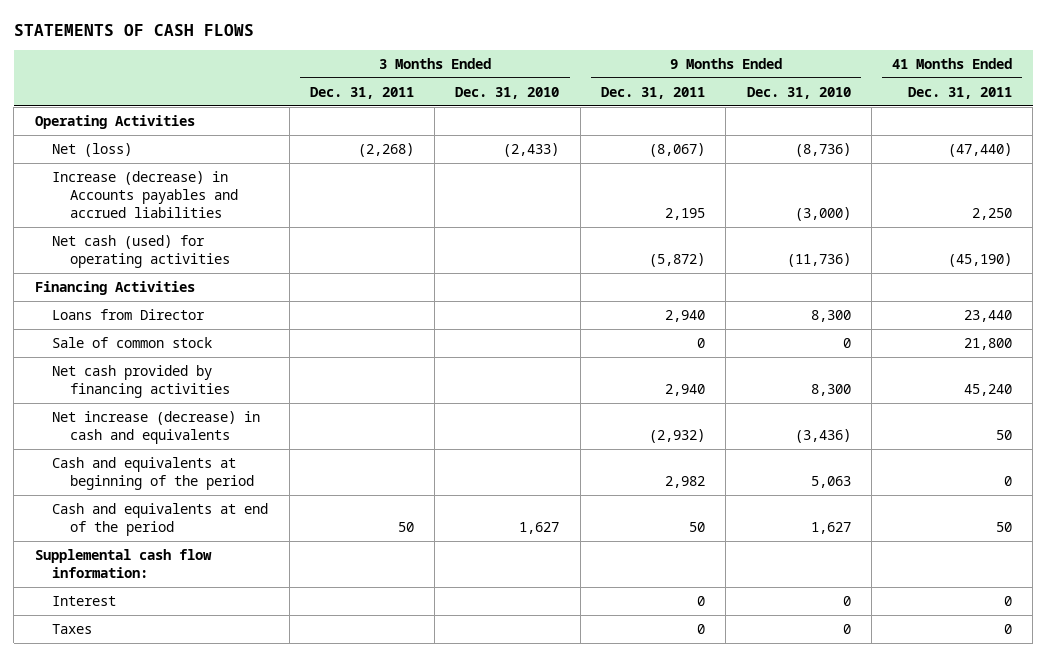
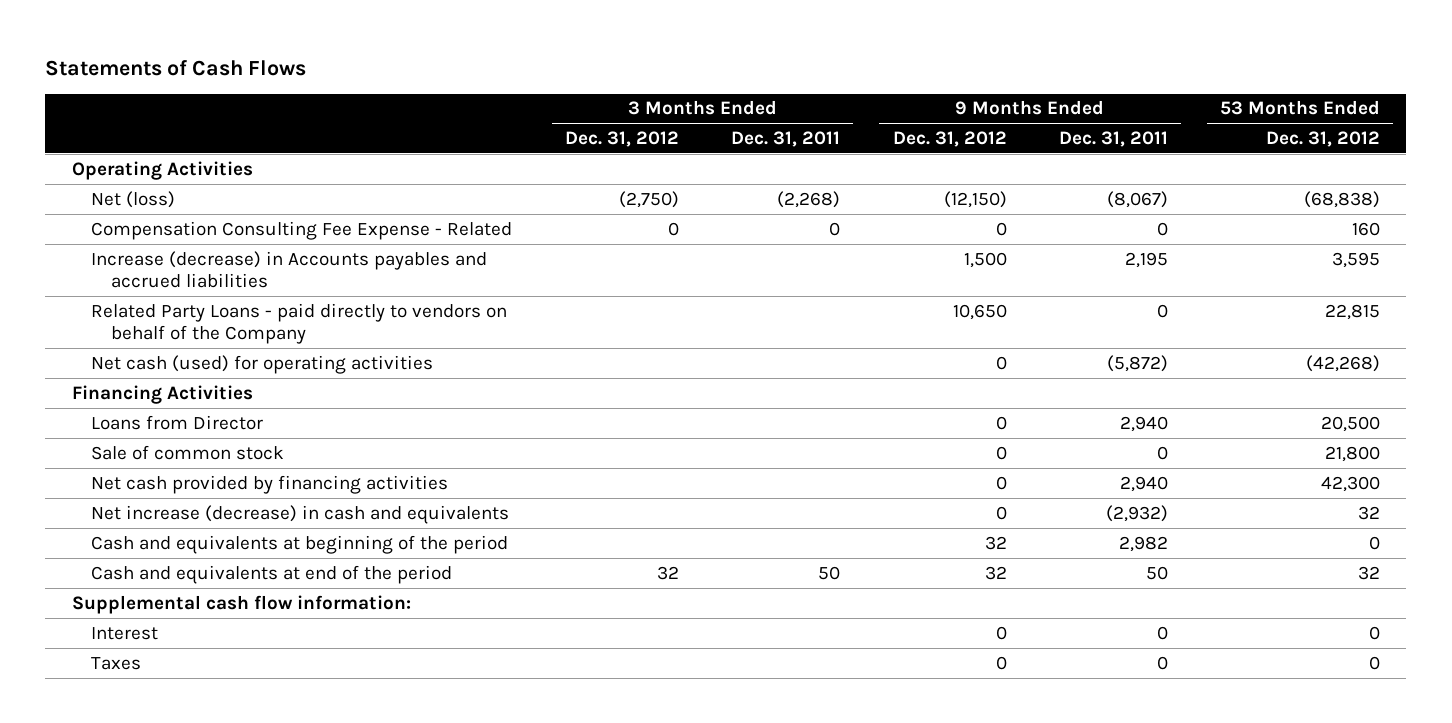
- STATEMENTS OF CASH FLOWS
+ Statements of Cash Flows
- | 3 Months Ended Dec. 31, 2011 | 3 Months Ended Dec. 31, 2010 | 9 Months Ended Dec. 31, 2011 | 9 Months Ended Dec. 31, 2010 | 41 Months Ended Dec. 31, 2011
+ | 3 Months Ended Dec. 31, 2012 | 3 Months Ended Dec. 31, 2011 | 9 Months Ended Dec. 31, 2012 | 9 Months Ended Dec. 31, 2011 | 53 Months Ended Dec. 31, 2012
+ Compensation Consulting Fee Expense - Related | 0 | 0 | 0 | 0 | 160
+ Related Party Loans - paid directly to vendors on behalf of the Company | | | 10,650 | 0 | 22,815

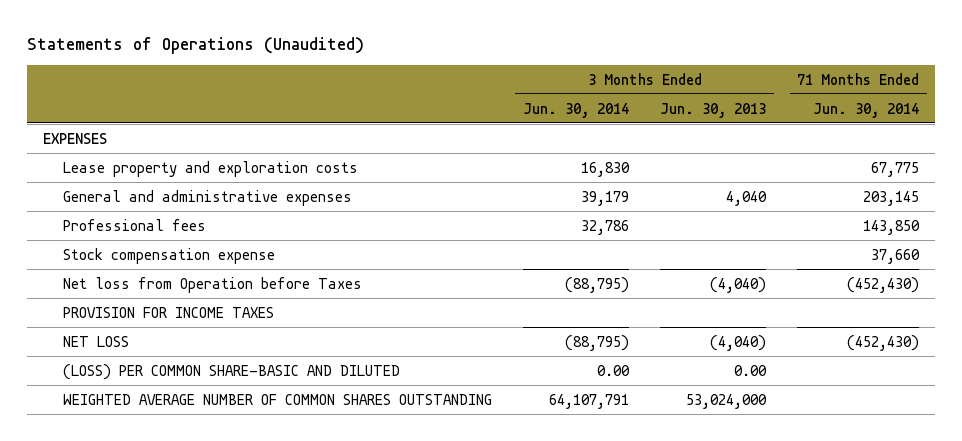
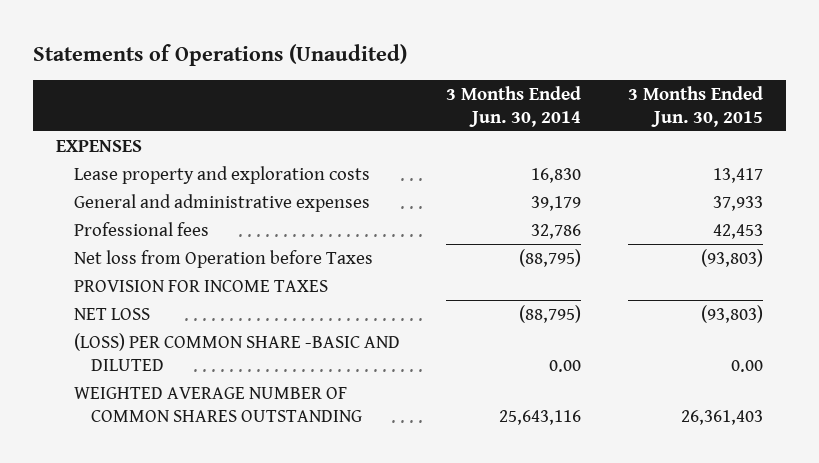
- | 3 Months Ended Jun. 30, 2014 | 3 Months Ended Jun. 30, 2013 | 71 Months Ended Jun. 30, 2014
+ | 3 Months Ended Jun. 30, 2014 | 3 Months Ended Jun. 30, 2015
- Stock compensation expense | | | 37,660
- (LOSS) PER COMMON SHARE-BASIC AND DILUTED | 0.00 | 0.00 |
- WEIGHTED AVERAGE NUMBER OF COMMON SHARES OUTSTANDING | 64,107,791 | 53,024,000 |
+ (LOSS) PER COMMON SHARE -BASIC AND DILUTED | 0.00 | 0.00
+ WEIGHTED AVERAGE NUMBER OF COMMON SHARES OUTSTANDING | 25,643,116 | 26,361,403

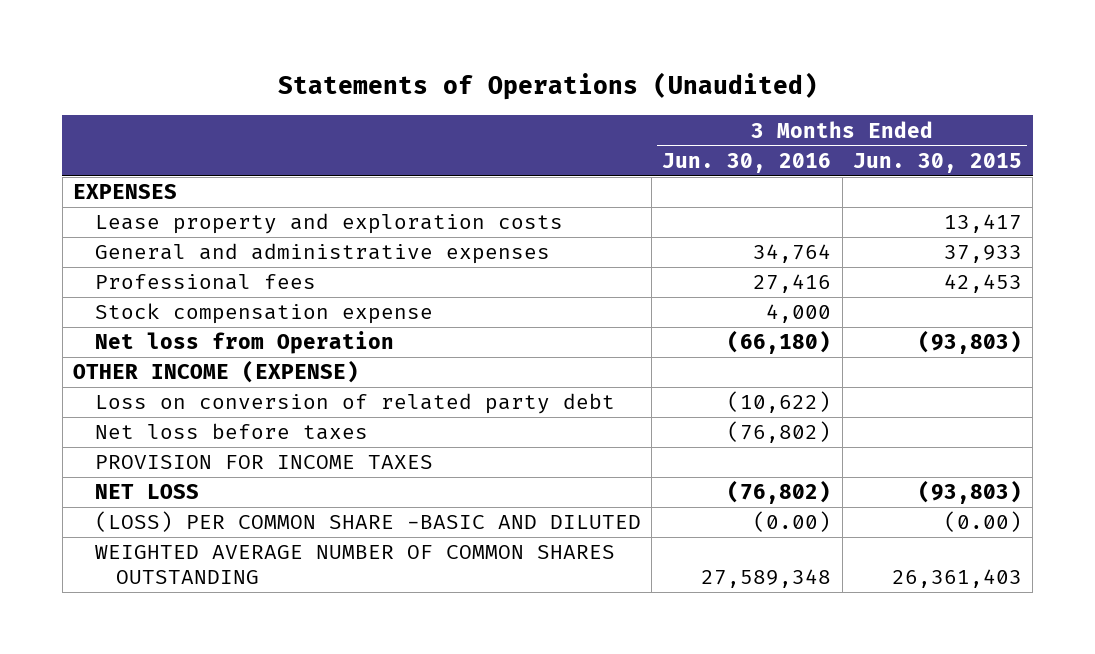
- | 3 Months Ended Jun. 30, 2014 | 3 Months Ended Jun. 30, 2015
+ | 3 Months Ended Jun. 30, 2016 | 3 Months Ended Jun. 30, 2015
- Net loss from Operation before Taxes | (88,795) | (93,803)
+ Stock compensation expense | 4,000 |
+ Net loss from Operation | (66,180) | (93,803)
+ OTHER INCOME (EXPENSE)
+ Loss on conversion of related party debt | (10,622) |
+ Net loss before taxes | (76,802) |
- (LOSS) PER COMMON SHARE -BASIC AND DILUTED | 0.00 | 0.00
+ (LOSS) PER COMMON SHARE -BASIC AND DILUTED | (0.00) | (0.00)

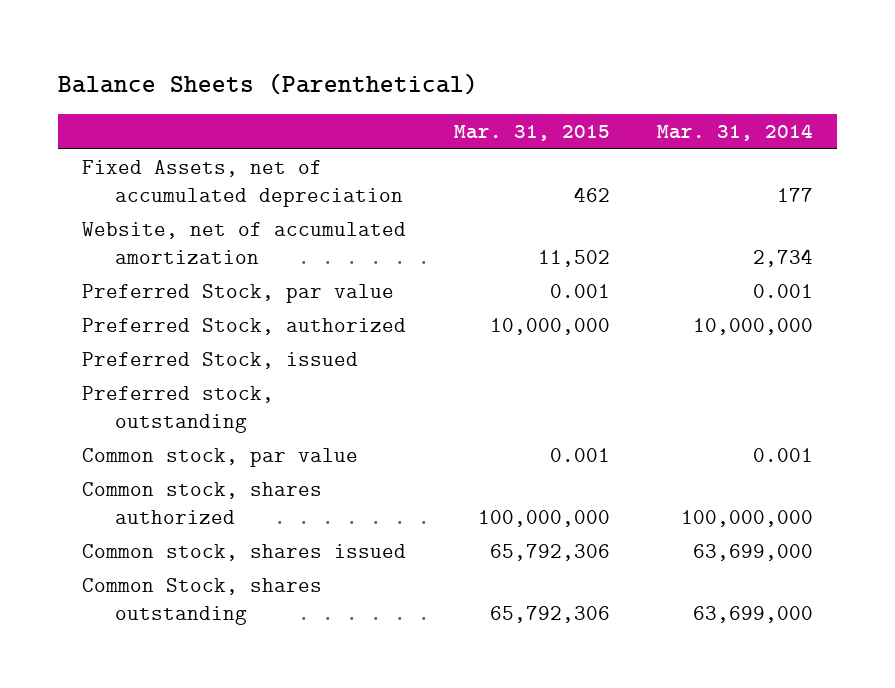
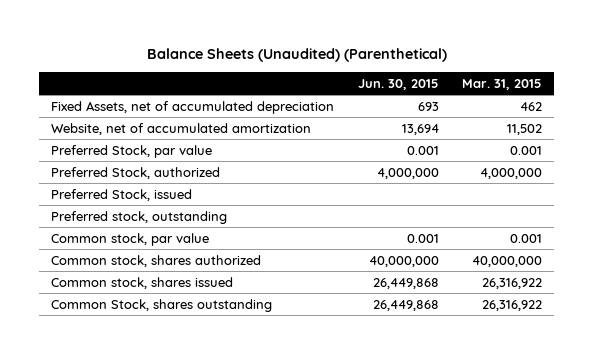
- Balance Sheets (Parenthetical)
+ Balance Sheets (Unaudited) (Parenthetical)
- | Mar. 31, 2015 | Mar. 31, 2014
+ | Jun. 30, 2015 | Mar. 31, 2015
- Preferred Stock, authorized | 10,000,000 | 10,000,000
+ Preferred Stock, authorized | 4,000,000 | 4,000,000
- Common stock, shares authorized | 100,000,000 | 100,000,000
- Common stock, shares issued | 65,792,306 | 63,699,000
- Common Stock, shares outstanding | 65,792,306 | 63,699,000
+ Common stock, shares authorized | 40,000,000 | 40,000,000
+ Common stock, shares issued | 26,449,868 | 26,316,922
+ Common Stock, shares outstanding | 26,449,868 | 26,316,922

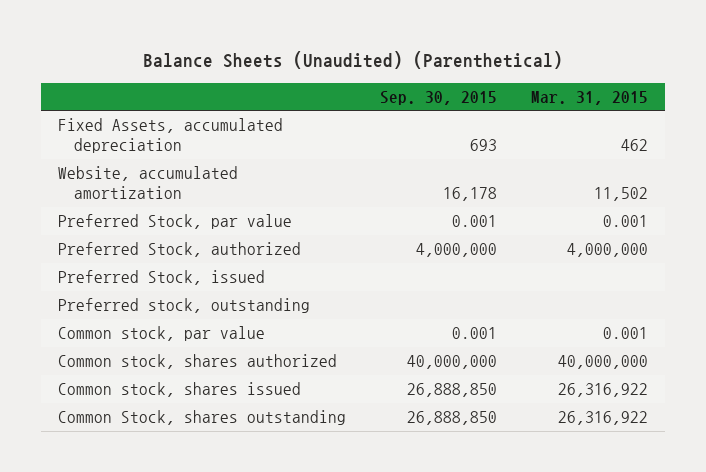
- | Jun. 30, 2015 | Mar. 31, 2015
+ | Sep. 30, 2015 | Mar. 31, 2015
- Fixed Assets, net of accumulated depreciation | 693 | 462
- Website, net of accumulated amortization | 13,694 | 11,502
+ Fixed Assets, accumulated depreciation | 693 | 462
+ Website, accumulated amortization | 16,178 | 11,502

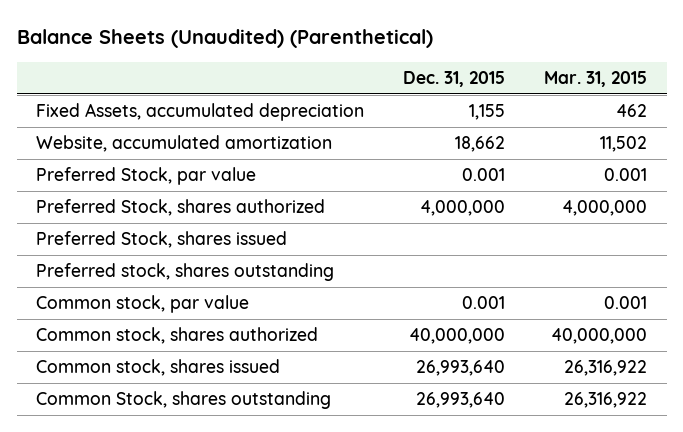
- | Sep. 30, 2015 | Mar. 31, 2015
+ | Dec. 31, 2015 | Mar. 31, 2015
- Preferred Stock, authorized | 4,000,000 | 4,000,000
- Preferred Stock, issued
- Preferred stock, outstanding
+ Preferred Stock, shares authorized | 4,000,000 | 4,000,000
+ Preferred Stock, shares issued
+ Preferred stock, shares outstanding

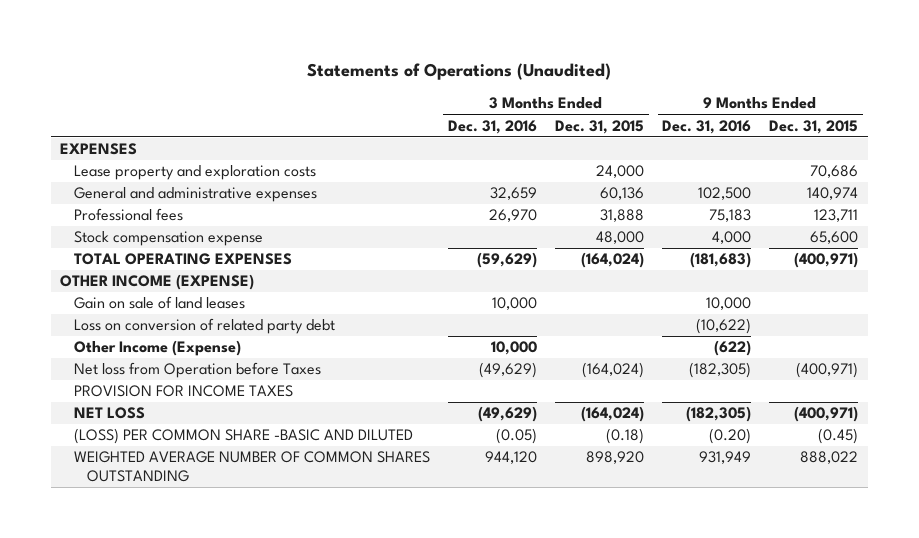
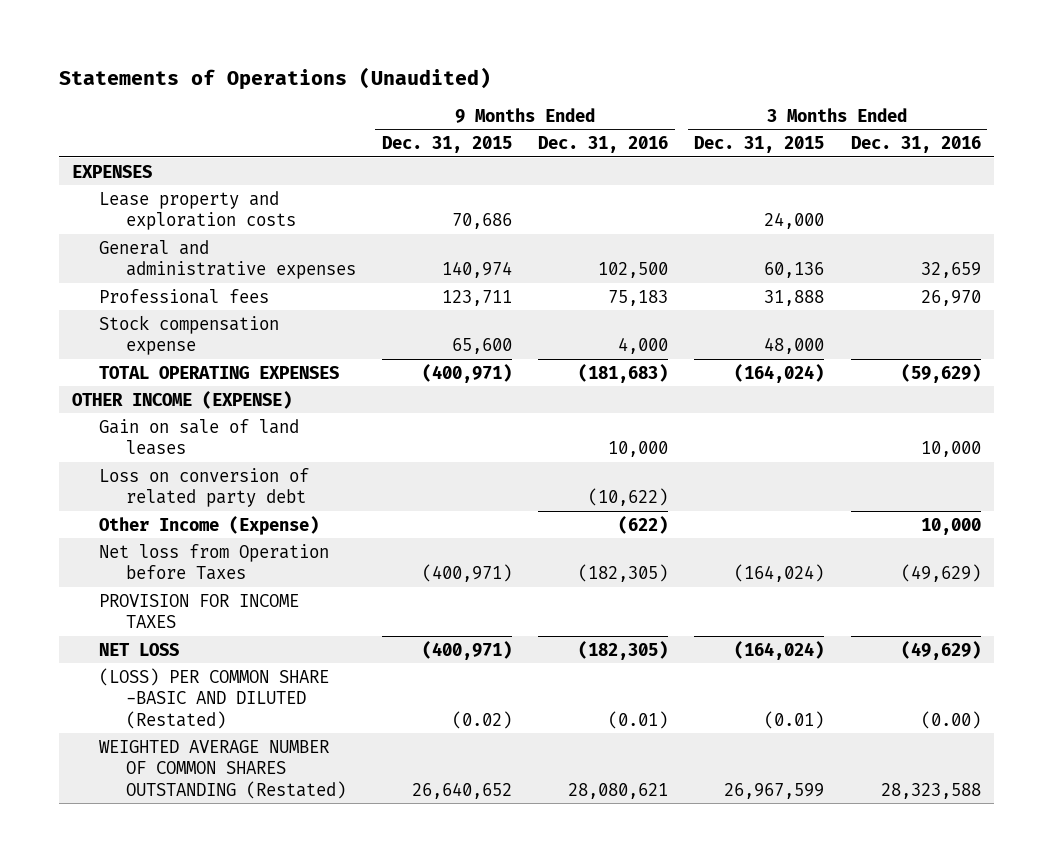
- | 3 Months Ended Dec. 31, 2016 | 3 Months Ended Dec. 31, 2015 | 9 Months Ended Dec. 31, 2016 | 9 Months Ended Dec. 31, 2015
+ | 9 Months Ended Dec. 31, 2015 | 9 Months Ended Dec. 31, 2016 | 3 Months Ended Dec. 31, 2015 | 3 Months Ended Dec. 31, 2016
- (LOSS) PER COMMON SHARE -BASIC AND DILUTED | (0.05) | (0.18) | (0.20) | (0.45)
- WEIGHTED AVERAGE NUMBER OF COMMON SHARES OUTSTANDING | 944,120 | 898,920 | 931,949 | 888,022
+ (LOSS) PER COMMON SHARE -BASIC AND DILUTED (Restated) | (0.02) | (0.01) | (0.01) | (0.00)
+ WEIGHTED AVERAGE NUMBER OF COMMON SHARES OUTSTANDING (Restated) | 26,640,652 | 28,080,621 | 26,967,599 | 28,323,588

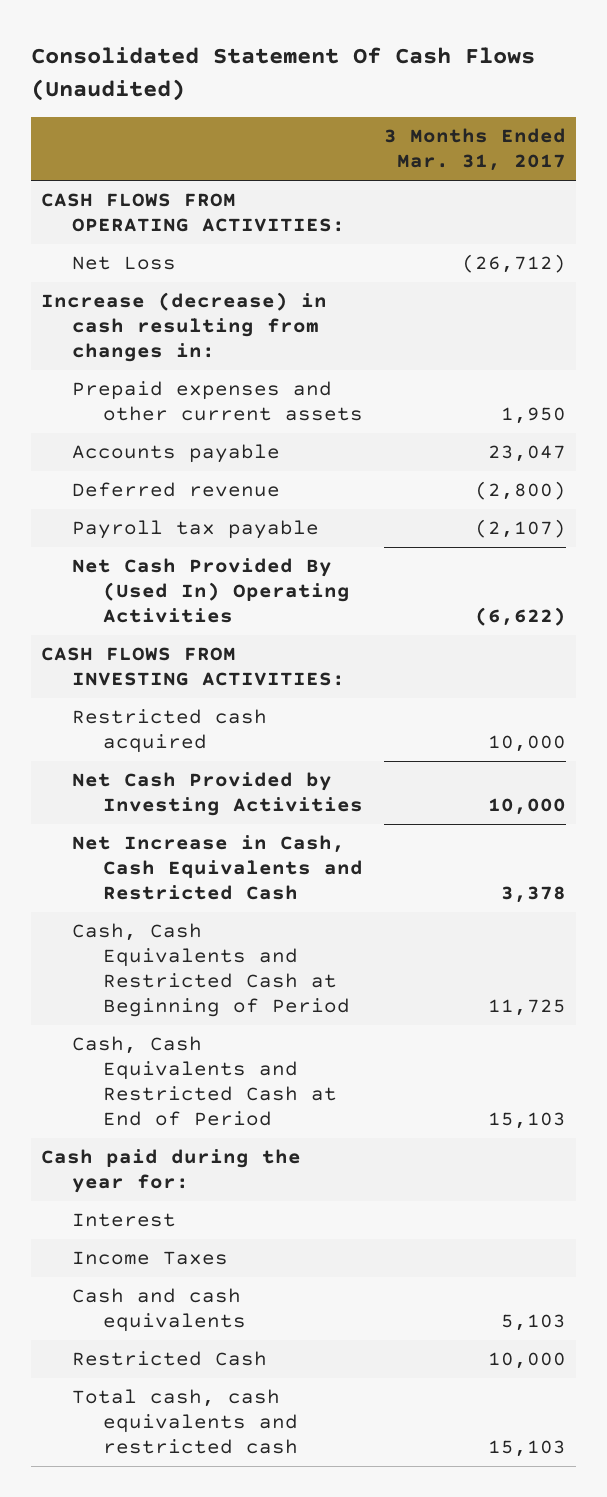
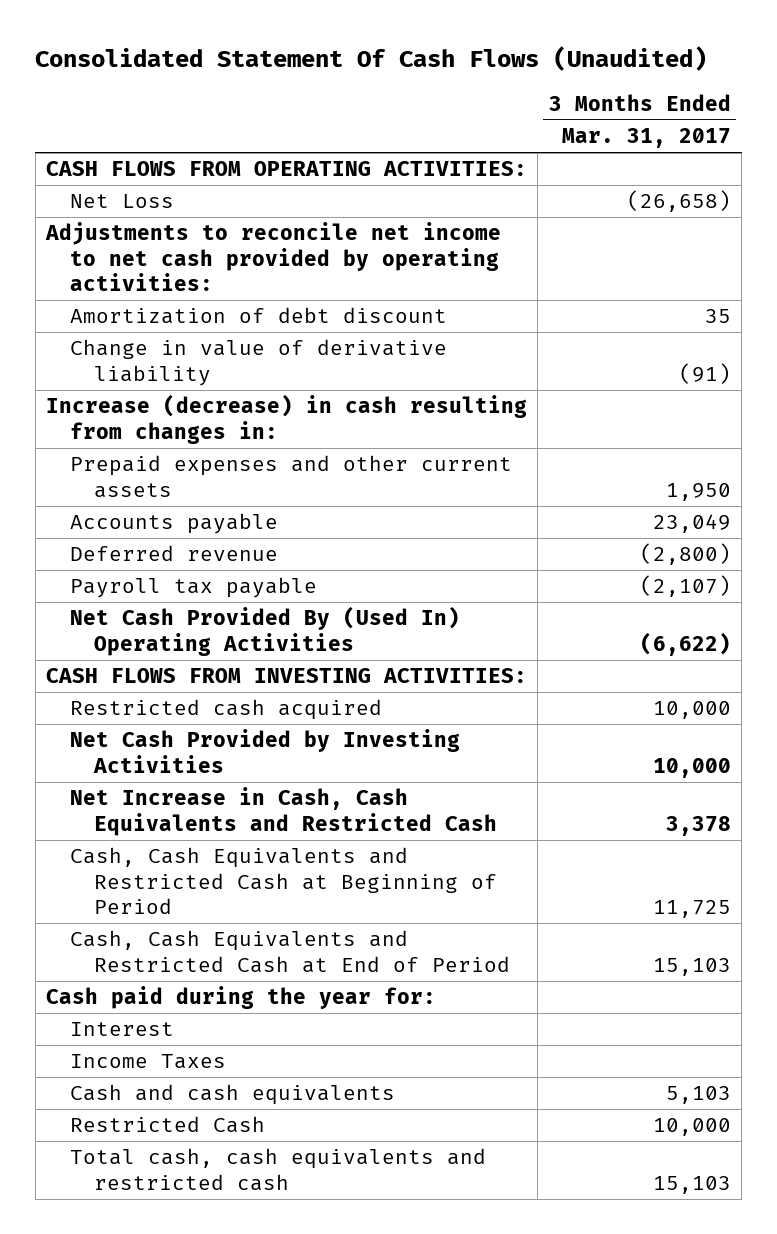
- Net Loss | (26,712)
+ Net Loss | (26,658)
+ Adjustments to reconcile net income to net cash provided by operating activities:
+ Amortization of debt discount | 35
+ Change in value of derivative liability | (91)
- Accounts payable | 23,047
+ Accounts payable | 23,049

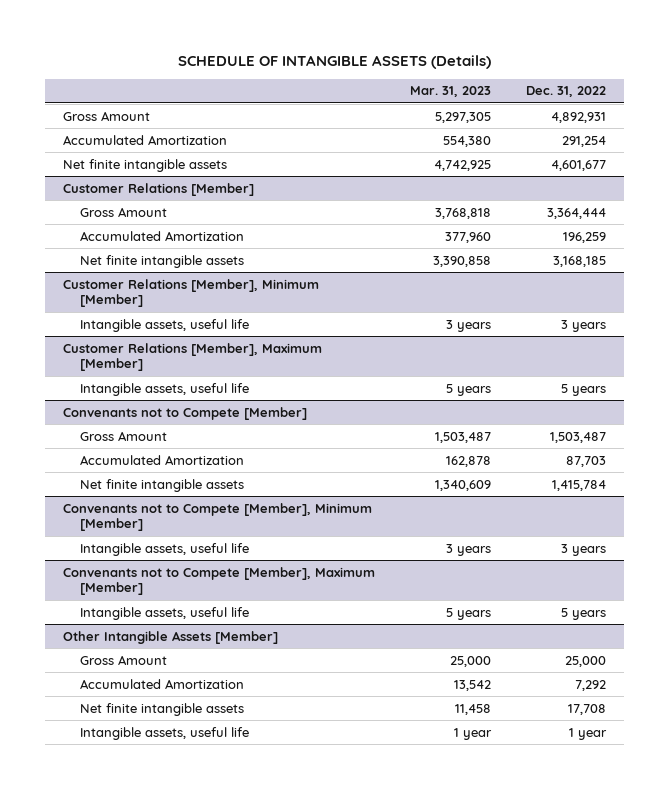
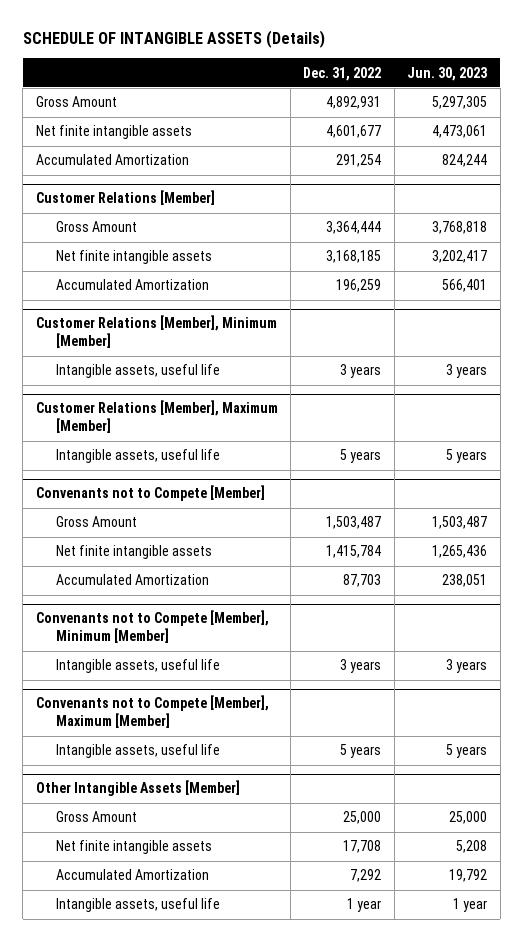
- | Mar. 31, 2023 | Dec. 31, 2022
+ | Dec. 31, 2022 | Jun. 30, 2023
moved down: Accumulated Amortization | 291,254 | 824,244
@ Customer Relations [Member]
moved down: Accumulated Amortization | 196,259 | 566,401
@ Convenants not to Compete [Member]
moved down: Accumulated Amortization | 87,703 | 238,051
@ Other Intangible Assets [Member]
moved down: Accumulated Amortization | 7,292 | 19,792

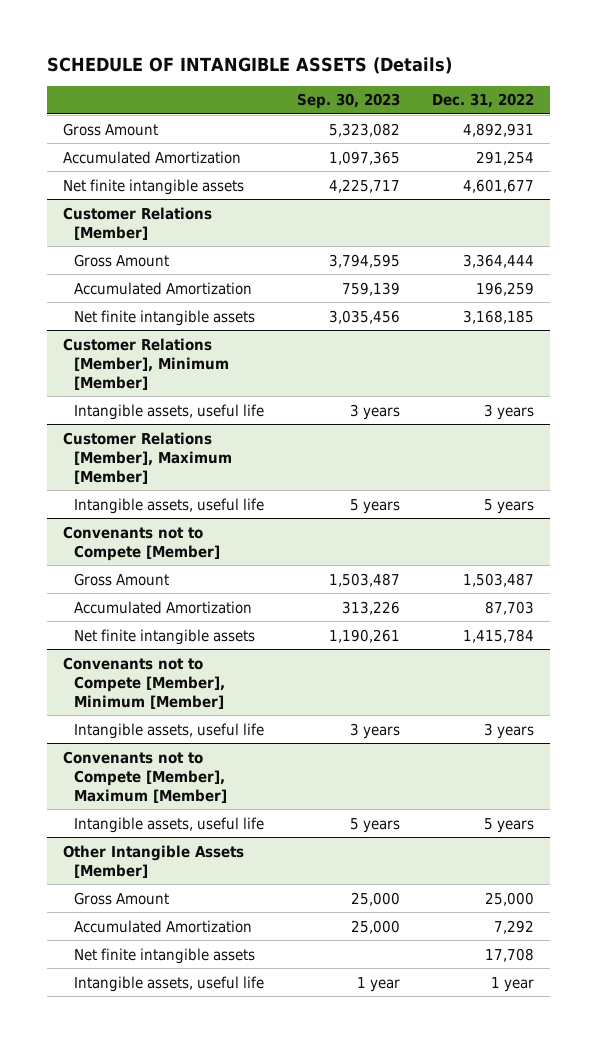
- | Dec. 31, 2022 | Jun. 30, 2023
+ | Sep. 30, 2023 | Dec. 31, 2022
moved down: Net finite intangible assets | 4,225,717 | 4,601,677
@ Customer Relations [Member]
moved down: Net finite intangible assets | 3,035,456 | 3,168,185
@ Convenants not to Compete [Member]
moved down: Net finite intangible assets | 1,190,261 | 1,415,784
@ Other Intangible Assets [Member]
moved down: Net finite intangible assets | | 17,708

